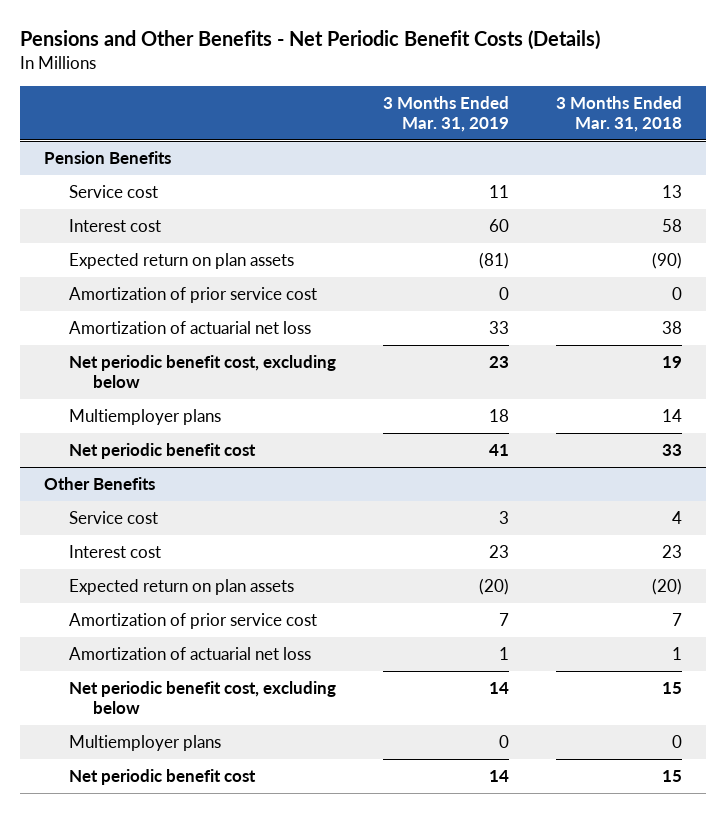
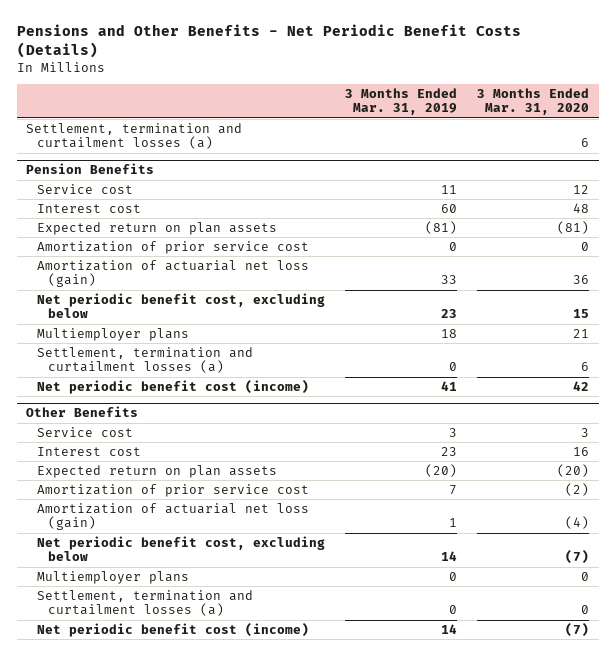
- | 3 Months Ended Mar. 31, 2019 | 3 Months Ended Mar. 31, 2018
+ | 3 Months Ended Mar. 31, 2019 | 3 Months Ended Mar. 31, 2020
+ Settlement, termination and curtailment losses (a) | | 6
@ Pension Benefits
- Amortization of actuarial net loss | 33 | 38
+ Amortization of actuarial net loss (gain) | 33 | 36
- Net periodic benefit cost | 41 | 33
+ Settlement, termination and curtailment losses (a) | 0 | 6
+ Net periodic benefit cost (income) | 41 | 42
@ Other Benefits
- Amortization of actuarial net loss | 1 | 1
+ Amortization of actuarial net loss (gain) | 1 | (4)
- Net periodic benefit cost | 14 | 15
+ Settlement, termination and curtailment losses (a) | 0 | 0
+ Net periodic benefit cost (income) | 14 | (7)

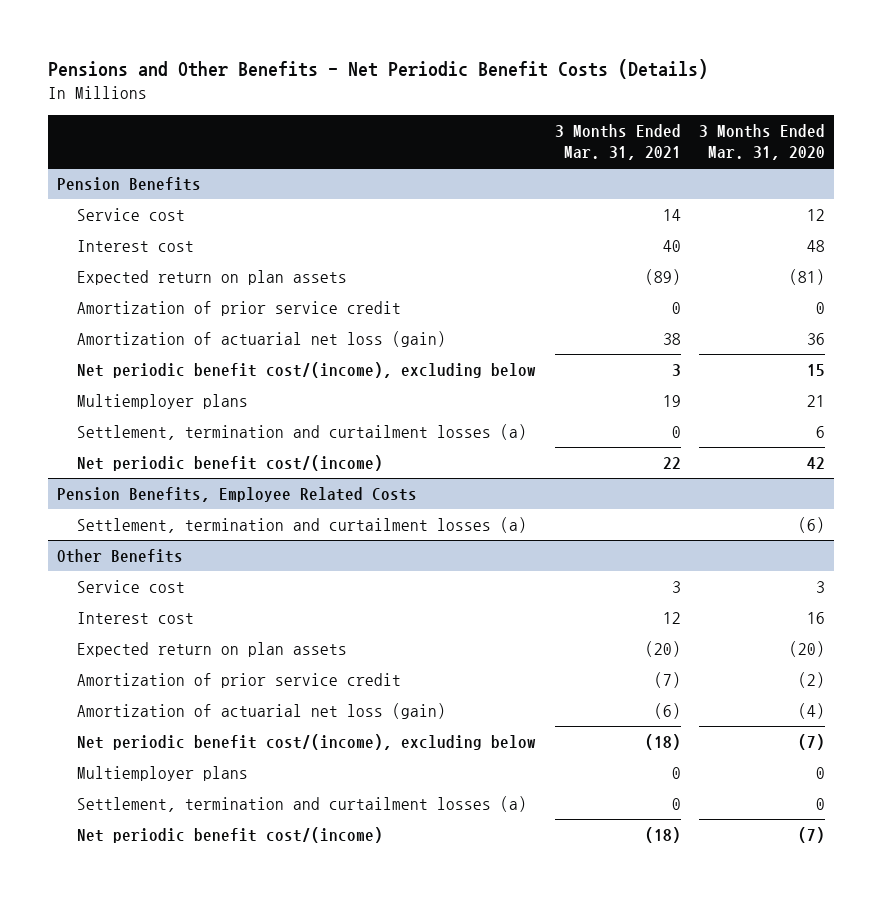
- | 3 Months Ended Mar. 31, 2019 | 3 Months Ended Mar. 31, 2020
+ | 3 Months Ended Mar. 31, 2021 | 3 Months Ended Mar. 31, 2020
- Settlement, termination and curtailment losses (a) | | 6
@ Pension Benefits
- Amortization of prior service cost | 0 | 0
+ Amortization of prior service credit | 0 | 0
- Net periodic benefit cost, excluding below | 23 | 15
+ Net periodic benefit cost/(income), excluding below | 3 | 15
- Net periodic benefit cost (income) | 41 | 42
+ Net periodic benefit cost/(income) | 22 | 42
+ Pension Benefits, Employee Related Costs
+ Settlement, termination and curtailment losses (a) | | (6)
@ Other Benefits
- Amortization of prior service cost | 7 | (2)
+ Amortization of prior service credit | (7) | (2)
- Net periodic benefit cost, excluding below | 14 | (7)
+ Net periodic benefit cost/(income), excluding below | (18) | (7)
- Net periodic benefit cost (income) | 14 | (7)
+ Net periodic benefit cost/(income) | (18) | (7)

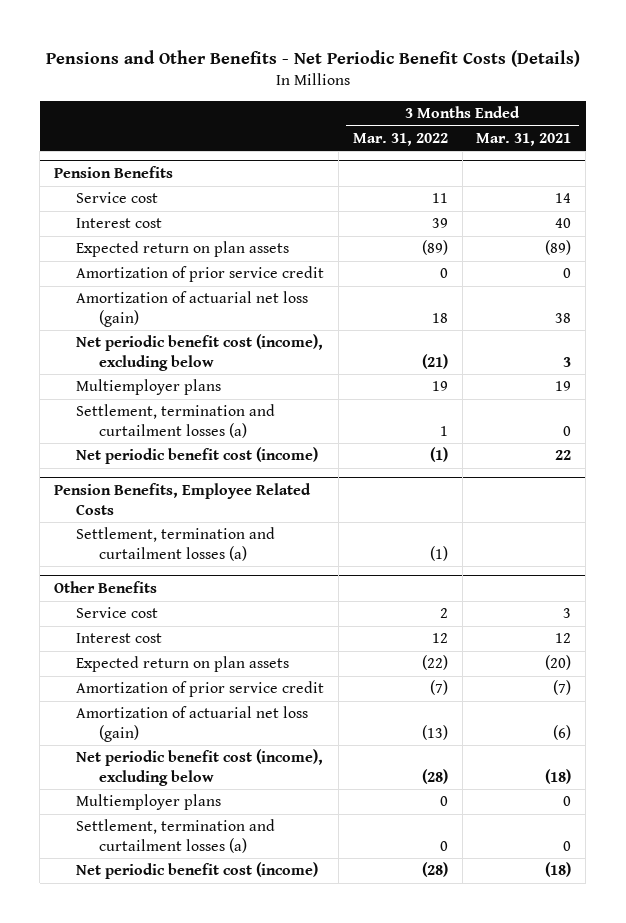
- | 3 Months Ended Mar. 31, 2021 | 3 Months Ended Mar. 31, 2020
+ | 3 Months Ended Mar. 31, 2022 | 3 Months Ended Mar. 31, 2021
@ Pension Benefits
- Net periodic benefit cost/(income), excluding below | 3 | 15
+ Net periodic benefit cost (income), excluding below | (21) | 3
- Net periodic benefit cost/(income) | 22 | 42
+ Net periodic benefit cost (income) | (1) | 22
@ Other Benefits
- Net periodic benefit cost/(income), excluding below | (18) | (7)
+ Net periodic benefit cost (income), excluding below | (28) | (18)
- Net periodic benefit cost/(income) | (18) | (7)
+ Net periodic benefit cost (income) | (28) | (18)

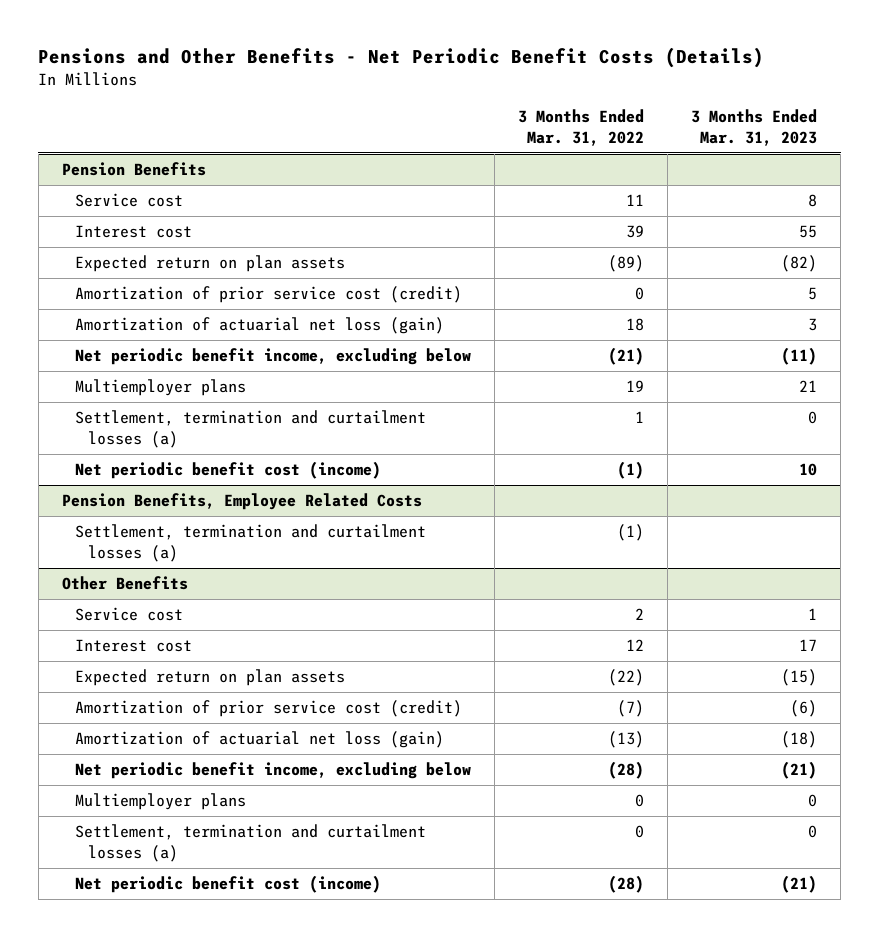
- | 3 Months Ended Mar. 31, 2022 | 3 Months Ended Mar. 31, 2021
+ | 3 Months Ended Mar. 31, 2022 | 3 Months Ended Mar. 31, 2023
@ Pension Benefits
- Amortization of prior service credit | 0 | 0
+ Amortization of prior service cost (credit) | 0 | 5
- Net periodic benefit cost (income), excluding below | (21) | 3
+ Net periodic benefit income, excluding below | (21) | (11)
@ Other Benefits
- Amortization of prior service credit | (7) | (7)
+ Amortization of prior service cost (credit) | (7) | (6)
- Net periodic benefit cost (income), excluding below | (28) | (18)
+ Net periodic benefit income, excluding below | (28) | (21)

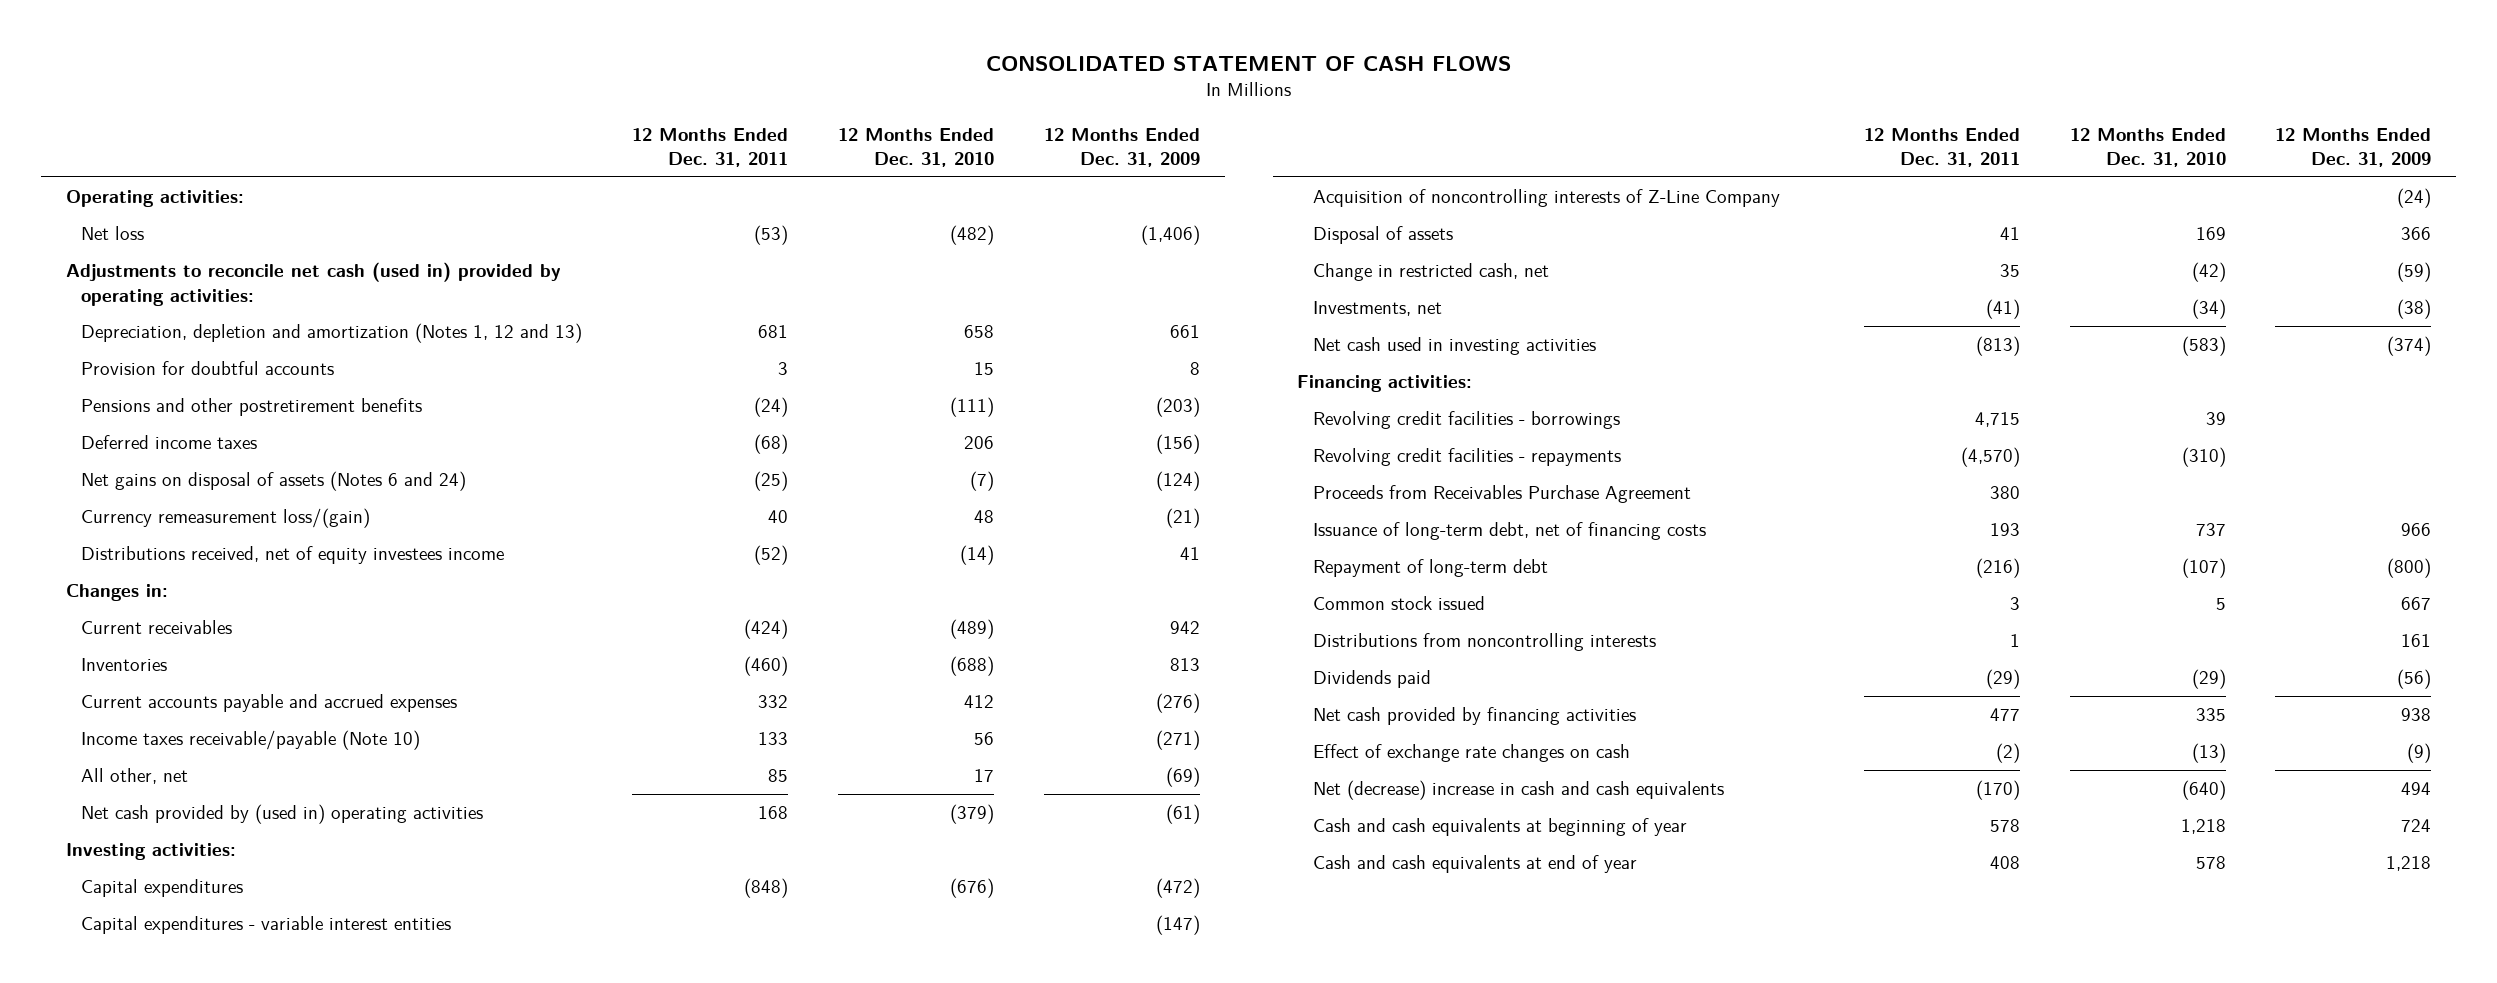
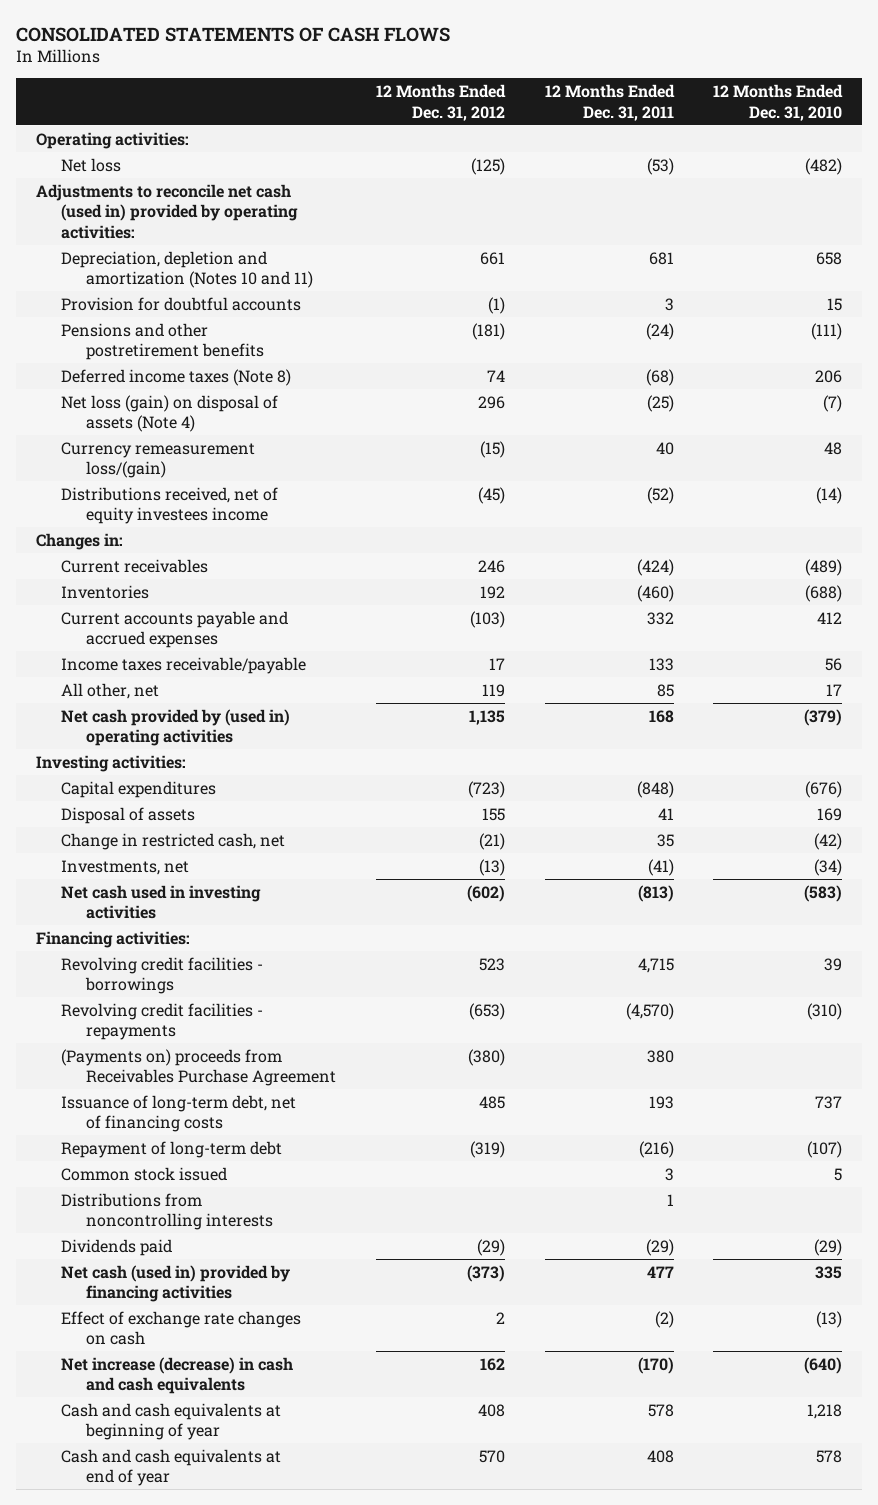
- CONSOLIDATED STATEMENT OF CASH FLOWS
+ CONSOLIDATED STATEMENTS OF CASH FLOWS
- | 12 Months Ended Dec. 31, 2011 | 12 Months Ended Dec. 31, 2010 | 12 Months Ended Dec. 31, 2009
+ | 12 Months Ended Dec. 31, 2012 | 12 Months Ended Dec. 31, 2011 | 12 Months Ended Dec. 31, 2010
- Depreciation, depletion and amortization (Notes 1, 12 and 13) | 681 | 658 | 661
+ Depreciation, depletion and amortization (Notes 10 and 11) | 661 | 681 | 658
- Deferred income taxes | (68) | 206 | (156)
- Net gains on disposal of assets (Notes 6 and 24) | (25) | (7) | (124)
+ Deferred income taxes (Note 8) | 74 | (68) | 206
+ Net loss (gain) on disposal of assets (Note 4) | 296 | (25) | (7)
- Income taxes receivable/payable (Note 10) | 133 | 56 | (271)
+ Income taxes receivable/payable | 17 | 133 | 56
- Capital expenditures - variable interest entities | | | (147)
- Acquisition of noncontrolling interests of Z-Line Company | | | (24)
- Proceeds from Receivables Purchase Agreement | 380 | |
+ (Payments on) proceeds from Receivables Purchase Agreement | (380) | 380 |
- Net cash provided by financing activities | 477 | 335 | 938
+ Net cash (used in) provided by financing activities | (373) | 477 | 335
- Net (decrease) increase in cash and cash equivalents | (170) | (640) | 494
+ Net increase (decrease) in cash and cash equivalents | 162 | (170) | (640)

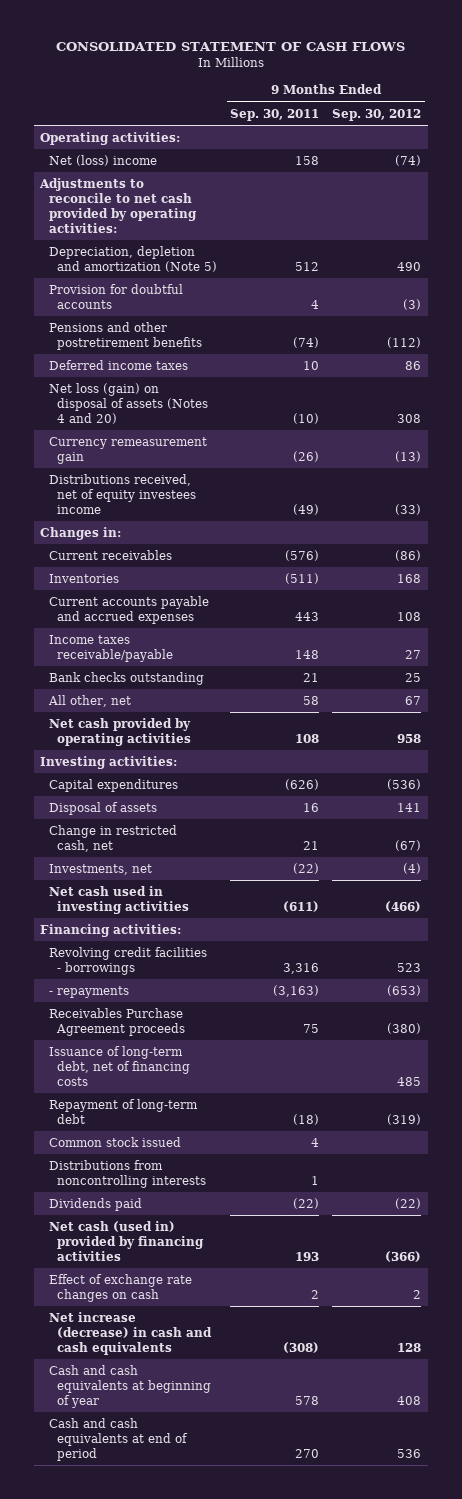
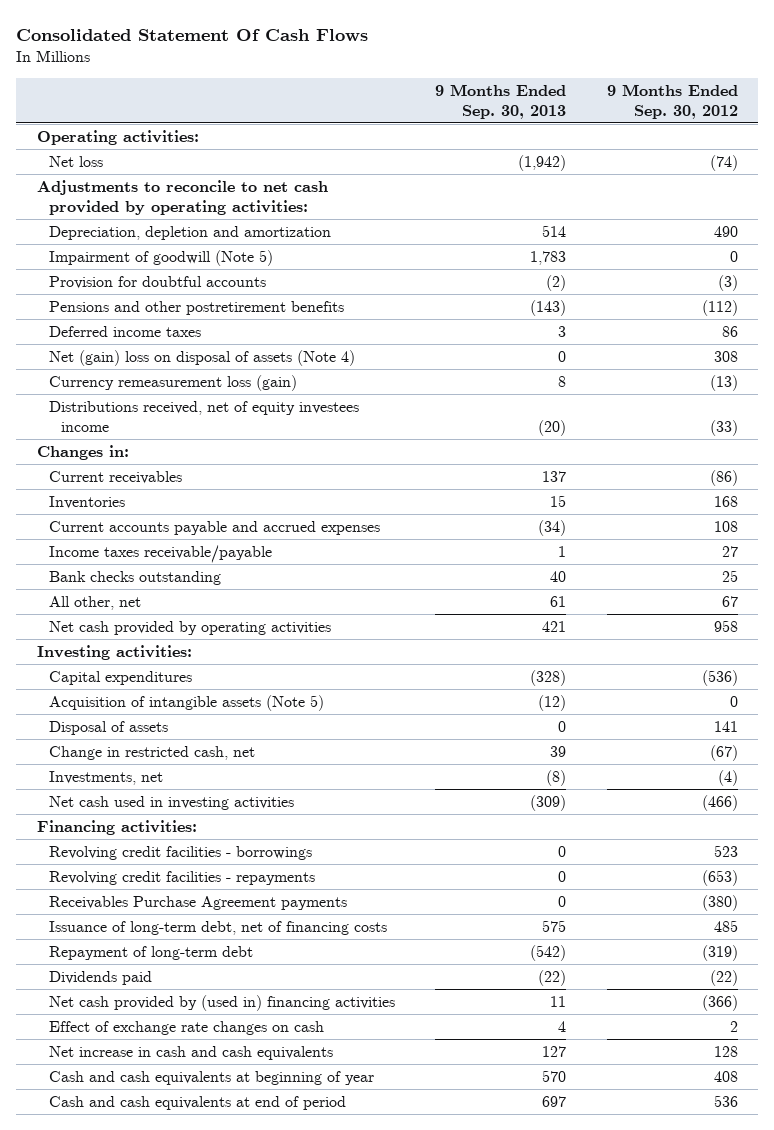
- CONSOLIDATED STATEMENT OF CASH FLOWS
+ Consolidated Statement Of Cash Flows
- | 9 Months Ended Sep. 30, 2011 | 9 Months Ended Sep. 30, 2012
+ | 9 Months Ended Sep. 30, 2013 | 9 Months Ended Sep. 30, 2012
- Net (loss) income | 158 | (74)
+ Net loss | (1,942) | (74)
- Depreciation, depletion and amortization (Note 5) | 512 | 490
+ Depreciation, depletion and amortization | 514 | 490
+ Impairment of goodwill (Note 5) | 1,783 | 0
- Net loss (gain) on disposal of assets (Notes 4 and 20) | (10) | 308
- Currency remeasurement gain | (26) | (13)
+ Net (gain) loss on disposal of assets (Note 4) | 0 | 308
+ Currency remeasurement loss (gain) | 8 | (13)
+ Acquisition of intangible assets (Note 5) | (12) | 0
- - repayments | (3,163) | (653)
- Receivables Purchase Agreement proceeds | 75 | (380)
+ Revolving credit facilities - repayments | 0 | (653)
+ Receivables Purchase Agreement payments | 0 | (380)
- Common stock issued | 4 |
- Distributions from noncontrolling interests | 1 |
- Net cash (used in) provided by financing activities | 193 | (366)
+ Net cash provided by (used in) financing activities | 11 | (366)
- Net increase (decrease) in cash and cash equivalents | (308) | 128
+ Net increase in cash and cash equivalents | 127 | 128

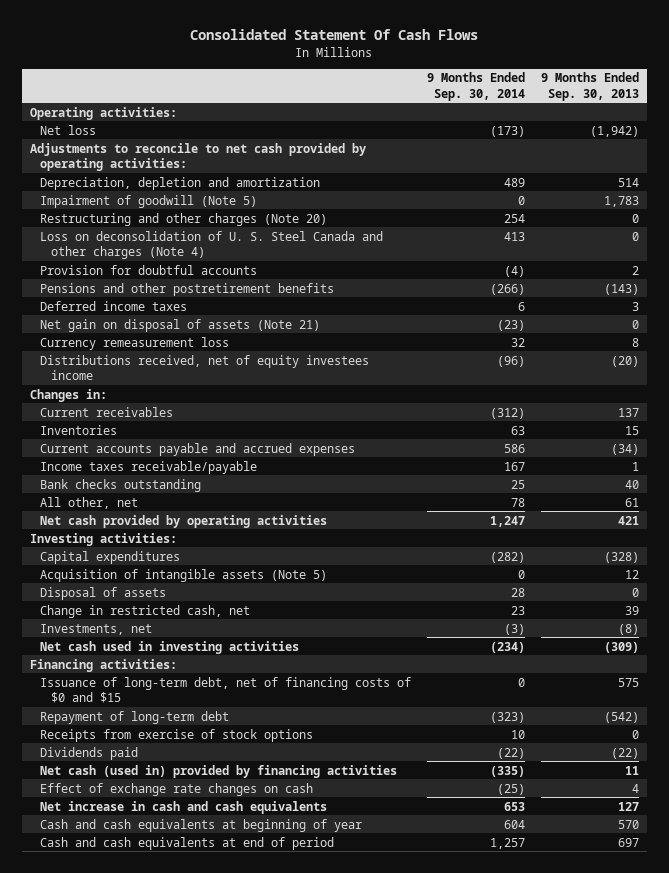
- | 9 Months Ended Sep. 30, 2013 | 9 Months Ended Sep. 30, 2012
+ | 9 Months Ended Sep. 30, 2014 | 9 Months Ended Sep. 30, 2013
- Provision for doubtful accounts | (2) | (3)
+ Restructuring and other charges (Note 20) | 254 | 0
+ Loss on deconsolidation of U. S. Steel Canada and other charges (Note 4) | 413 | 0
+ Provision for doubtful accounts | (4) | 2
- Net (gain) loss on disposal of assets (Note 4) | 0 | 308
- Currency remeasurement loss (gain) | 8 | (13)
+ Net gain on disposal of assets (Note 21) | (23) | 0
+ Currency remeasurement loss | 32 | 8
- Acquisition of intangible assets (Note 5) | (12) | 0
+ Acquisition of intangible assets (Note 5) | 0 | 12
- Revolving credit facilities - borrowings | 0 | 523
- Revolving credit facilities - repayments | 0 | (653)
- Receivables Purchase Agreement payments | 0 | (380)
- Issuance of long-term debt, net of financing costs | 575 | 485
+ Issuance of long-term debt, net of financing costs of $0 and $15 | 0 | 575
+ Receipts from exercise of stock options | 10 | 0
- Net cash provided by (used in) financing activities | 11 | (366)
+ Net cash (used in) provided by financing activities | (335) | 11

